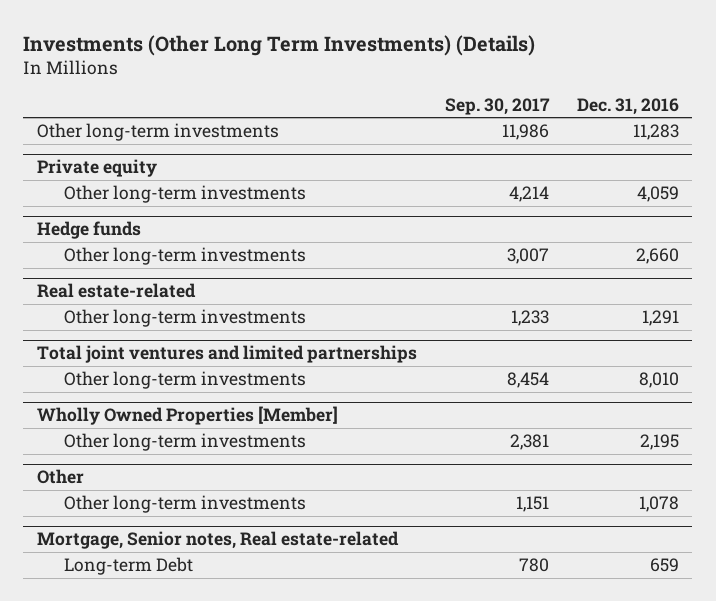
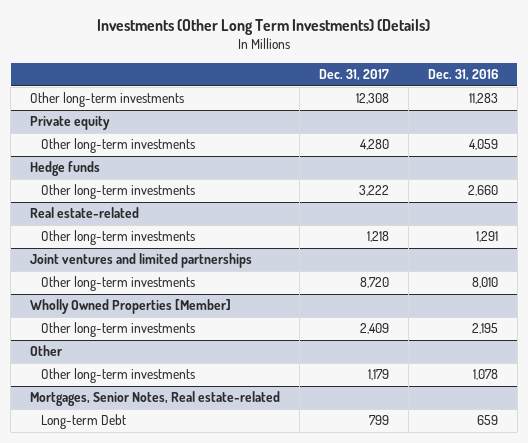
- | Sep. 30, 2017 | Dec. 31, 2016
+ | Dec. 31, 2017 | Dec. 31, 2016
- Total joint ventures and limited partnerships
+ Joint ventures and limited partnerships
- Mortgage, Senior notes, Real estate-related
+ Mortgages, Senior Notes, Real estate-related

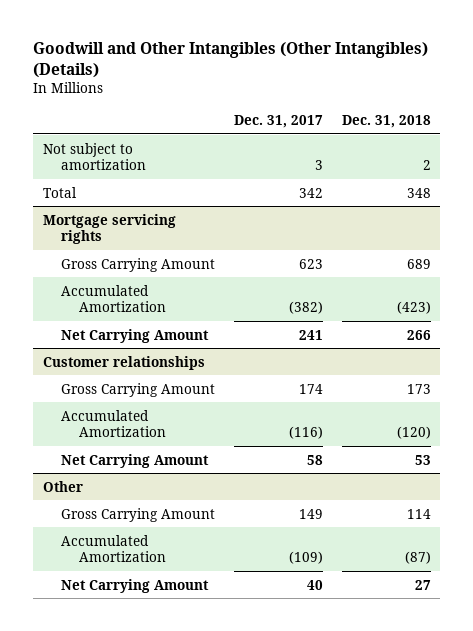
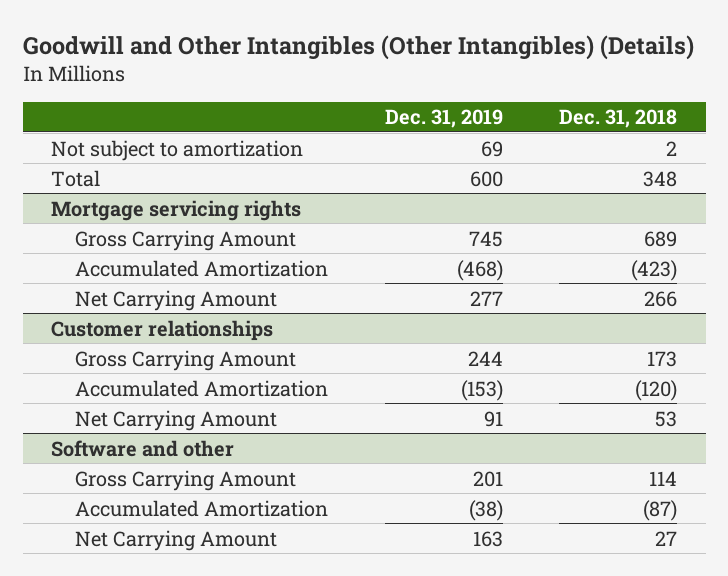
- | Dec. 31, 2017 | Dec. 31, 2018
+ | Dec. 31, 2019 | Dec. 31, 2018
- Other
+ Software and other

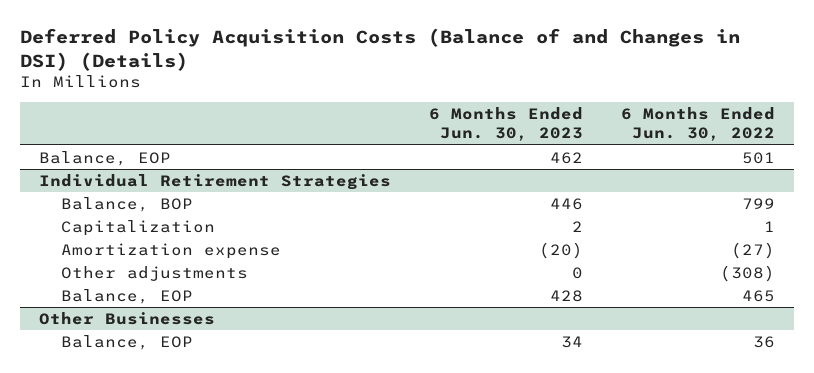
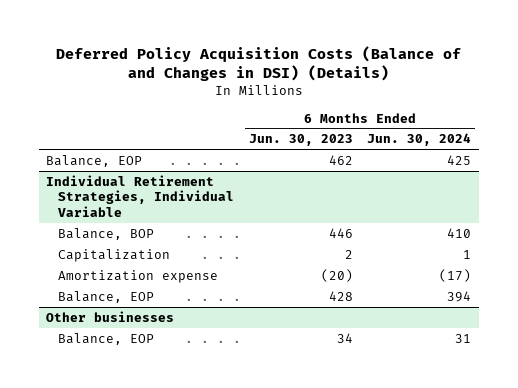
- | 6 Months Ended Jun. 30, 2023 | 6 Months Ended Jun. 30, 2022
+ | 6 Months Ended Jun. 30, 2023 | 6 Months Ended Jun. 30, 2024
- Individual Retirement Strategies
+ Individual Retirement Strategies, Individual Variable
- Other adjustments | 0 | (308)
- Other Businesses
+ Other businesses

